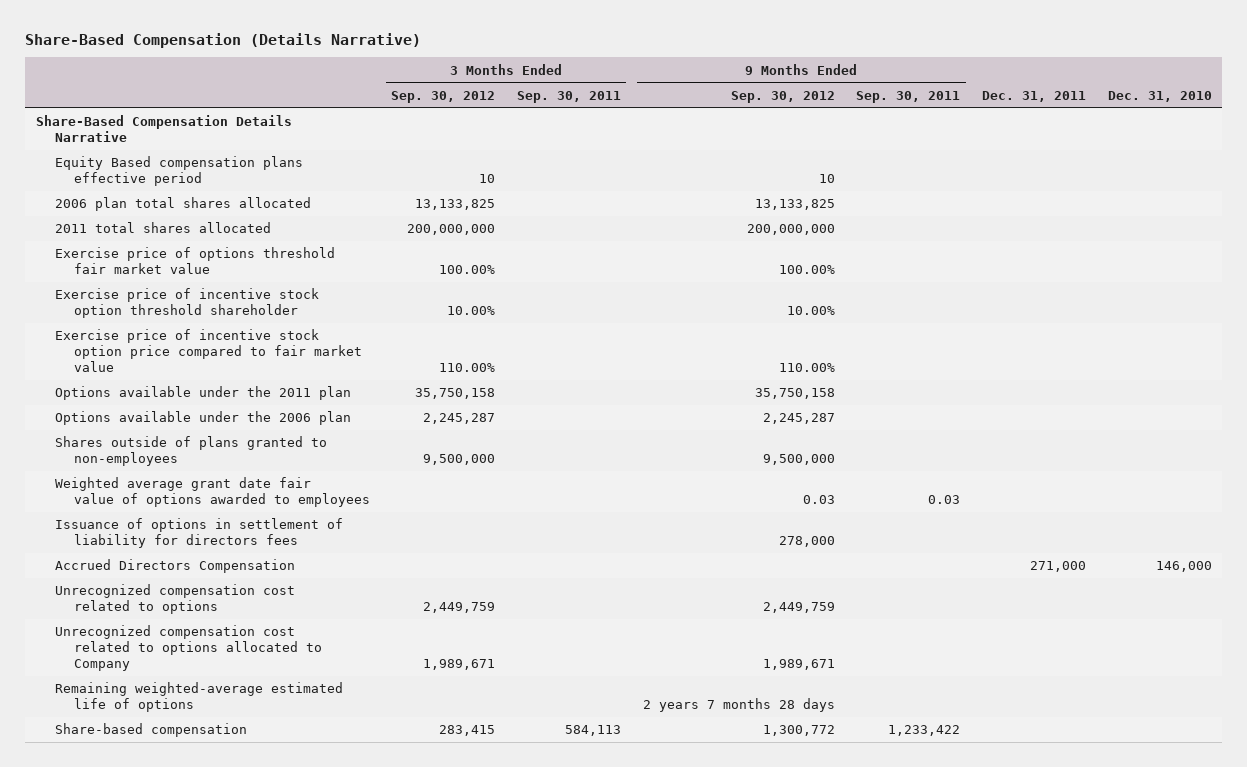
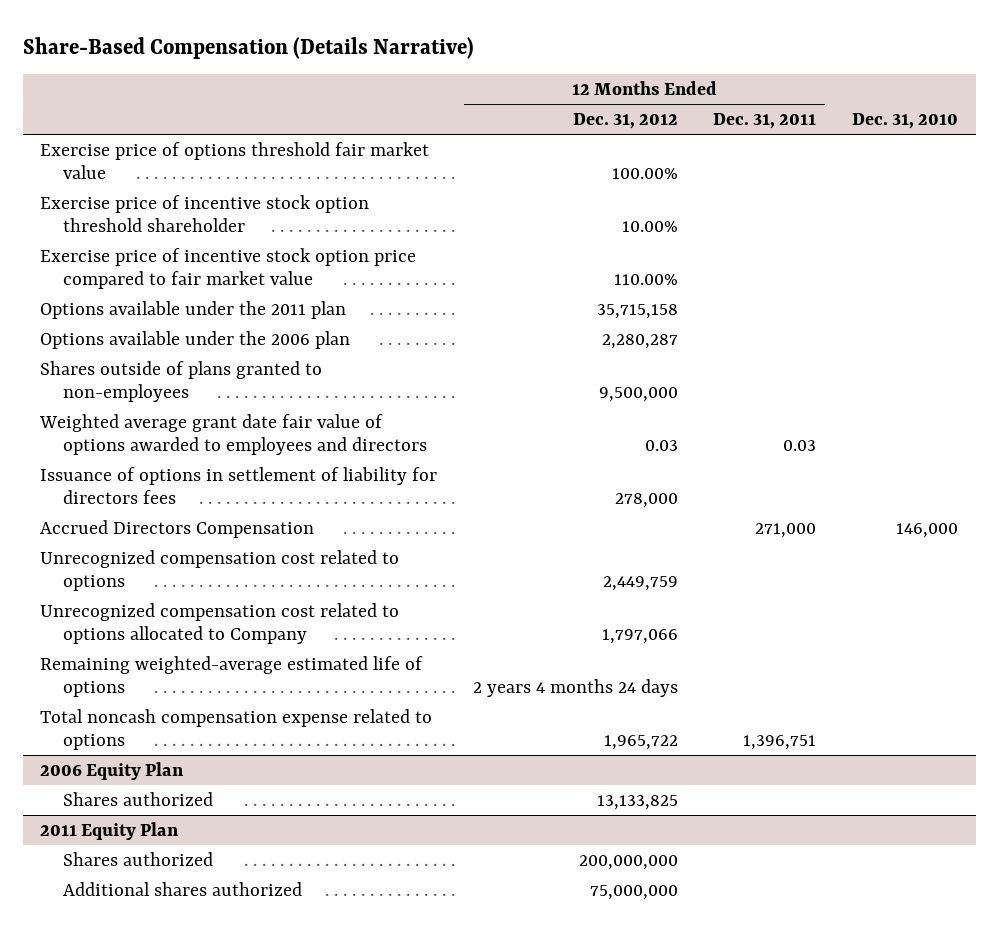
- | 3 Months Ended Sep. 30, 2012 | 3 Months Ended Sep. 30, 2011 | 9 Months Ended Sep. 30, 2012 | 9 Months Ended Sep. 30, 2011 | Dec. 31, 2011 | Dec. 31, 2010
+ | 12 Months Ended Dec. 31, 2012 | 12 Months Ended Dec. 31, 2011 | Dec. 31, 2010
- Share-Based Compensation Details Narrative
- Equity Based compensation plans effective period | 10 | | 10 | | |
- 2006 plan total shares allocated | 13,133,825 | | 13,133,825 | | |
- 2011 total shares allocated | 200,000,000 | | 200,000,000 | | |
- Weighted average grant date fair value of options awarded to employees | | | 0.03 | 0.03 | |
+ Weighted average grant date fair value of options awarded to employees and directors | 0.03 | 0.03 |
- Share-based compensation | 283,415 | 584,113 | 1,300,772 | 1,233,422 | |
+ Total noncash compensation expense related to options | 1,965,722 | 1,396,751 |
+ 2006 Equity Plan
+ Shares authorized | 13,133,825 | |
+ 2011 Equity Plan
+ Shares authorized | 200,000,000 | |
+ Additional shares authorized | 75,000,000 | |

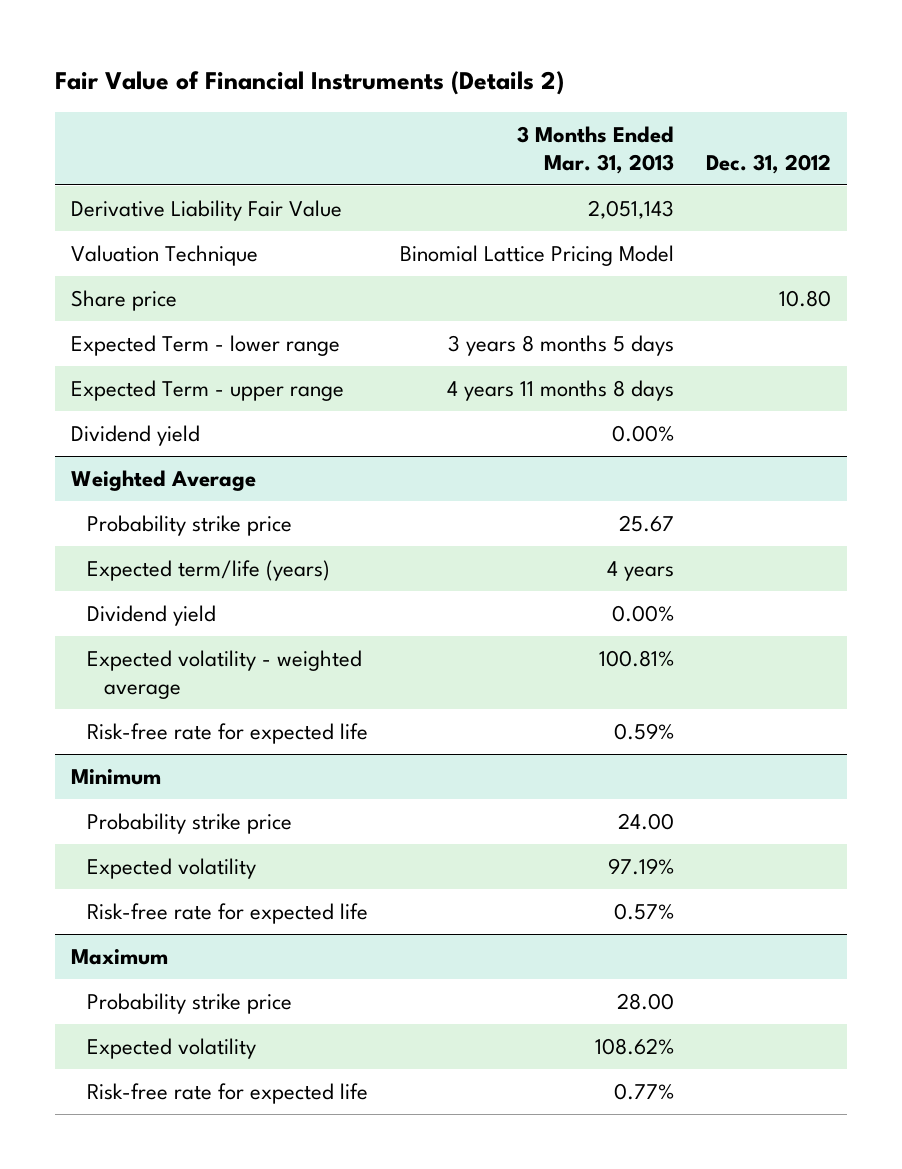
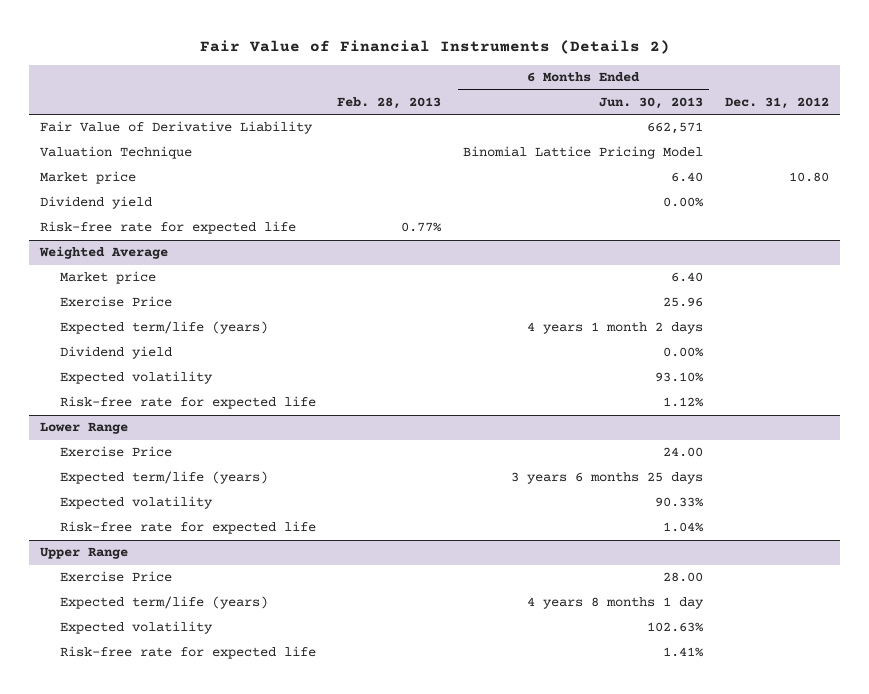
- | 3 Months Ended Mar. 31, 2013 | Dec. 31, 2012
+ | Feb. 28, 2013 | 6 Months Ended Jun. 30, 2013 | Dec. 31, 2012
- Derivative Liability Fair Value | 2,051,143 |
+ Fair Value of Derivative Liability | | 662,571 |
- Share price | | 10.80
- Expected Term - lower range | 3 years 8 months 5 days |
- Expected Term - upper range | 4 years 11 months 8 days |
+ Market price | | 6.40 | 10.80
+ Risk-free rate for expected life | 0.77% | |
@ Weighted Average
- Probability strike price | 25.67 |
+ Market price | | 6.40 |
+ Exercise Price | | 25.96 |
- Expected volatility - weighted average | 100.81% |
+ Expected volatility | | 93.10% |
- Minimum
- Probability strike price | 24.00 |
- Expected volatility | 97.19% |
- Risk-free rate for expected life | 0.57% |
- Maximum
- Probability strike price | 28.00 |
- Expected volatility | 108.62% |
- Risk-free rate for expected life | 0.77% |
+ Lower Range
+ Exercise Price | | 24.00 |
+ Expected term/life (years) | | 3 years 6 months 25 days |
+ Expected volatility | | 90.33% |
+ Risk-free rate for expected life | | 1.04% |
+ Upper Range
+ Exercise Price | | 28.00 |
+ Expected term/life (years) | | 4 years 8 months 1 day |
+ Expected volatility | | 102.63% |
+ Risk-free rate for expected life | | 1.41% |

